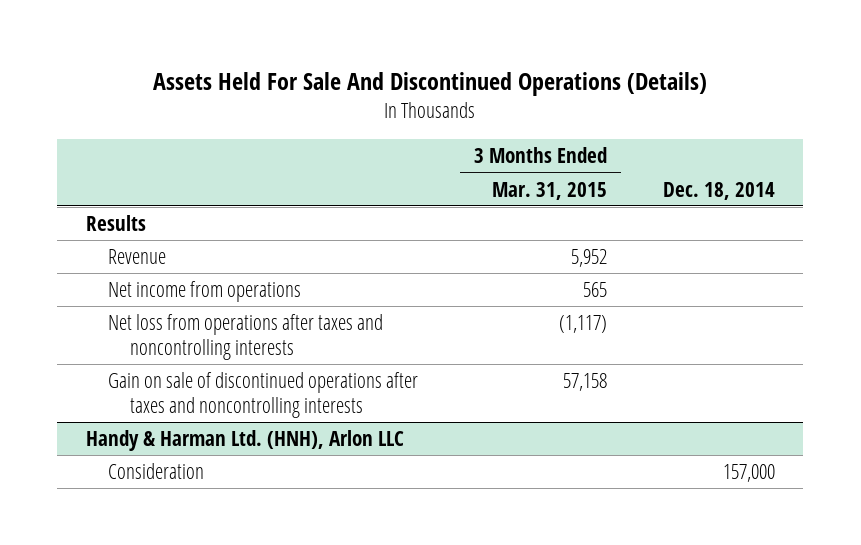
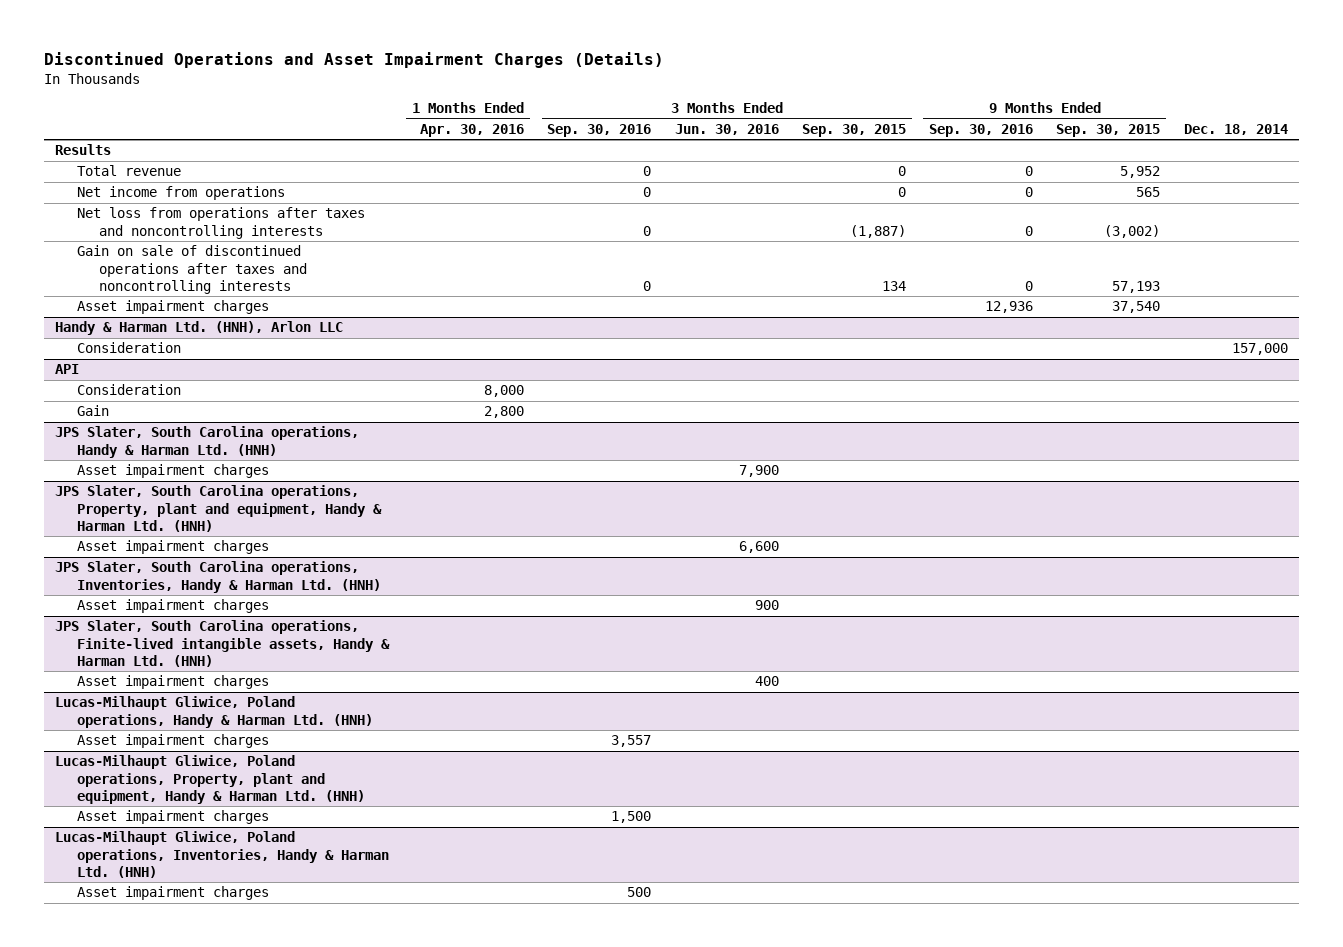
- Assets Held For Sale And Discontinued Operations (Details)
+ Discontinued Operations and Asset Impairment Charges (Details)
- | 3 Months Ended Mar. 31, 2015 | Dec. 18, 2014
+ | 1 Months Ended Apr. 30, 2016 | 3 Months Ended Sep. 30, 2016 | 3 Months Ended Jun. 30, 2016 | 3 Months Ended Sep. 30, 2015 | 9 Months Ended Sep. 30, 2016 | 9 Months Ended Sep. 30, 2015 | Dec. 18, 2014
- Revenue | 5,952 |
+ Total revenue | | 0 | | 0 | 0 | 5,952 |
+ Asset impairment charges | | | | | 12,936 | 37,540 |
+ API
+ Consideration | 8,000 | | | | | |
+ Gain | 2,800 | | | | | |
+ JPS Slater, South Carolina operations, Handy & Harman Ltd. (HNH)
+ Asset impairment charges | | | 7,900 | | | |
+ JPS Slater, South Carolina operations, Property, plant and equipment, Handy & Harman Ltd. (HNH)
+ Asset impairment charges | | | 6,600 | | | |
+ JPS Slater, South Carolina operations, Inventories, Handy & Harman Ltd. (HNH)
+ Asset impairment charges | | | 900 | | | |
+ JPS Slater, South Carolina operations, Finite-lived intangible assets, Handy & Harman Ltd. (HNH)
+ Asset impairment charges | | | 400 | | | |
+ Lucas-Milhaupt Gliwice, Poland operations, Handy & Harman Ltd. (HNH)
+ Asset impairment charges | | 3,557 | | | | |
+ Lucas-Milhaupt Gliwice, Poland operations, Property, plant and equipment, Handy & Harman Ltd. (HNH)
+ Asset impairment charges | | 1,500 | | | | |
+ Lucas-Milhaupt Gliwice, Poland operations, Inventories, Handy & Harman Ltd. (HNH)
+ Asset impairment charges | | 500 | | | | |

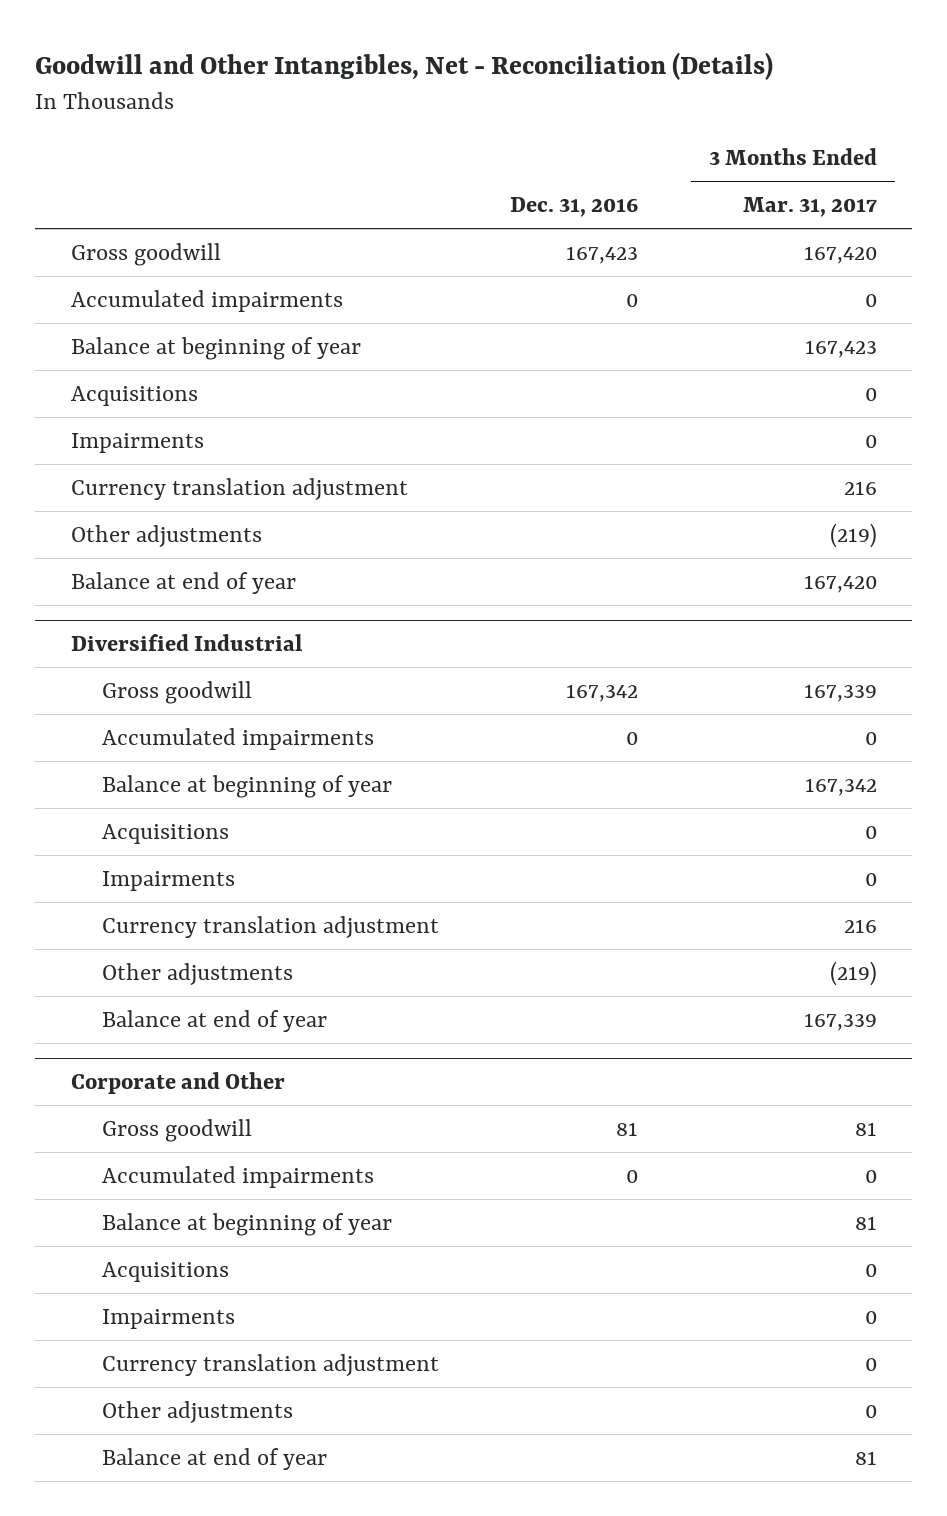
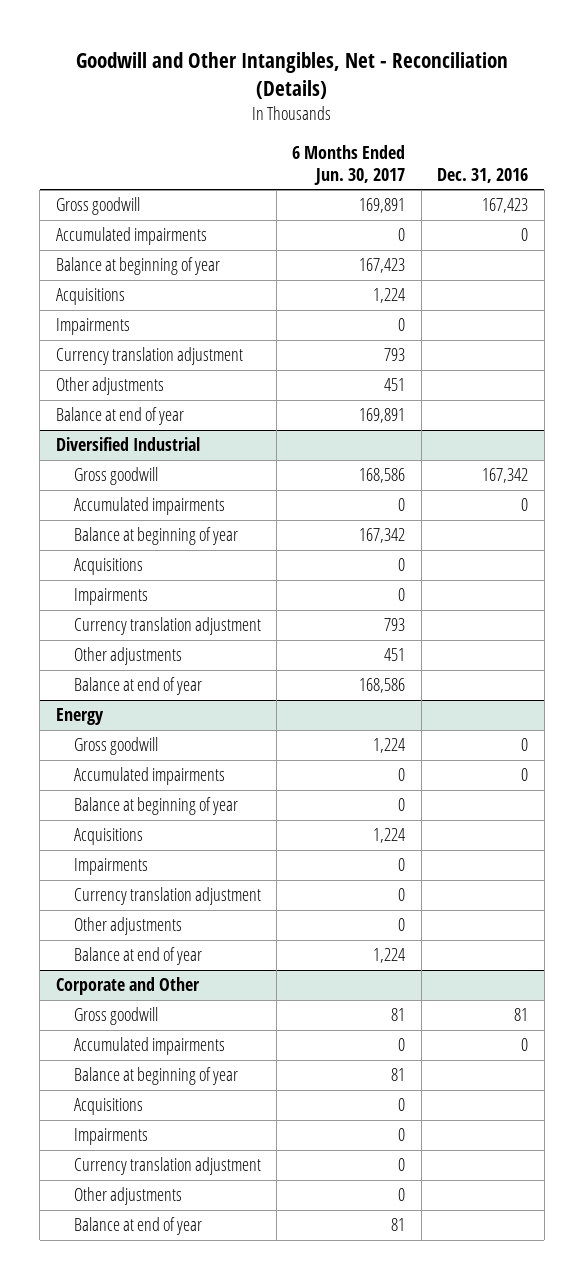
- | Dec. 31, 2016 | 3 Months Ended Mar. 31, 2017
+ | 6 Months Ended Jun. 30, 2017 | Dec. 31, 2016
+ Energy
+ Gross goodwill | 1,224 | 0
+ Accumulated impairments | 0 | 0
+ Balance at beginning of year | 0 |
+ Acquisitions | 1,224 |
+ Impairments | 0 |
+ Currency translation adjustment | 0 |
+ Other adjustments | 0 |
+ Balance at end of year | 1,224 |

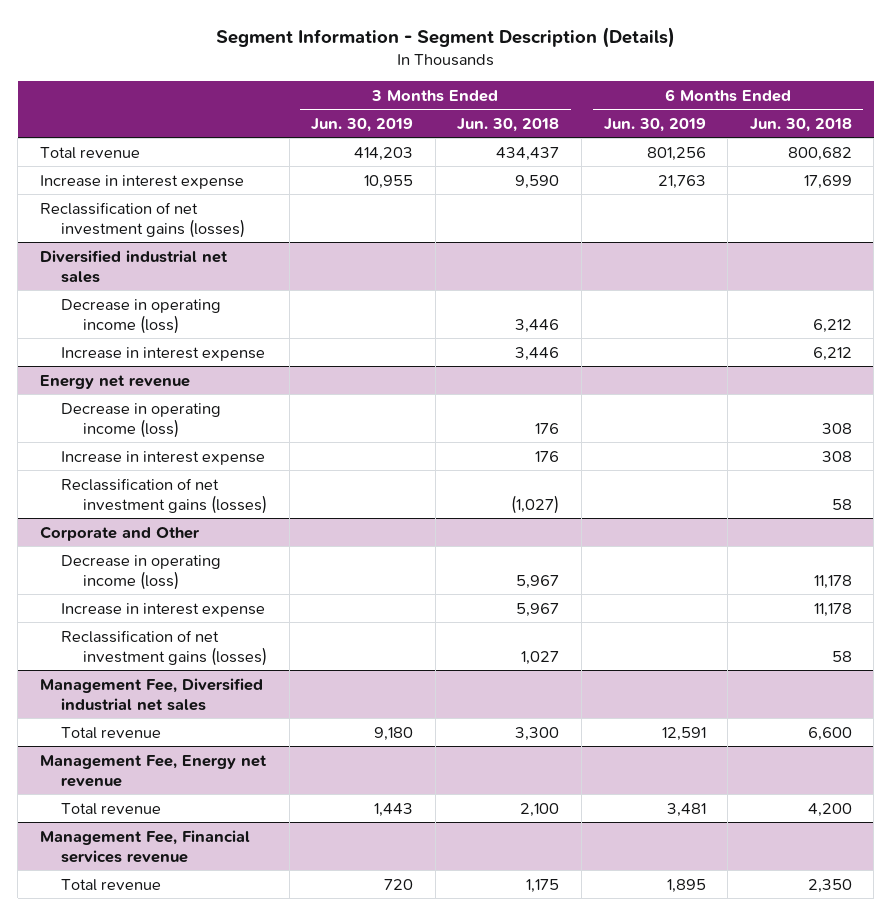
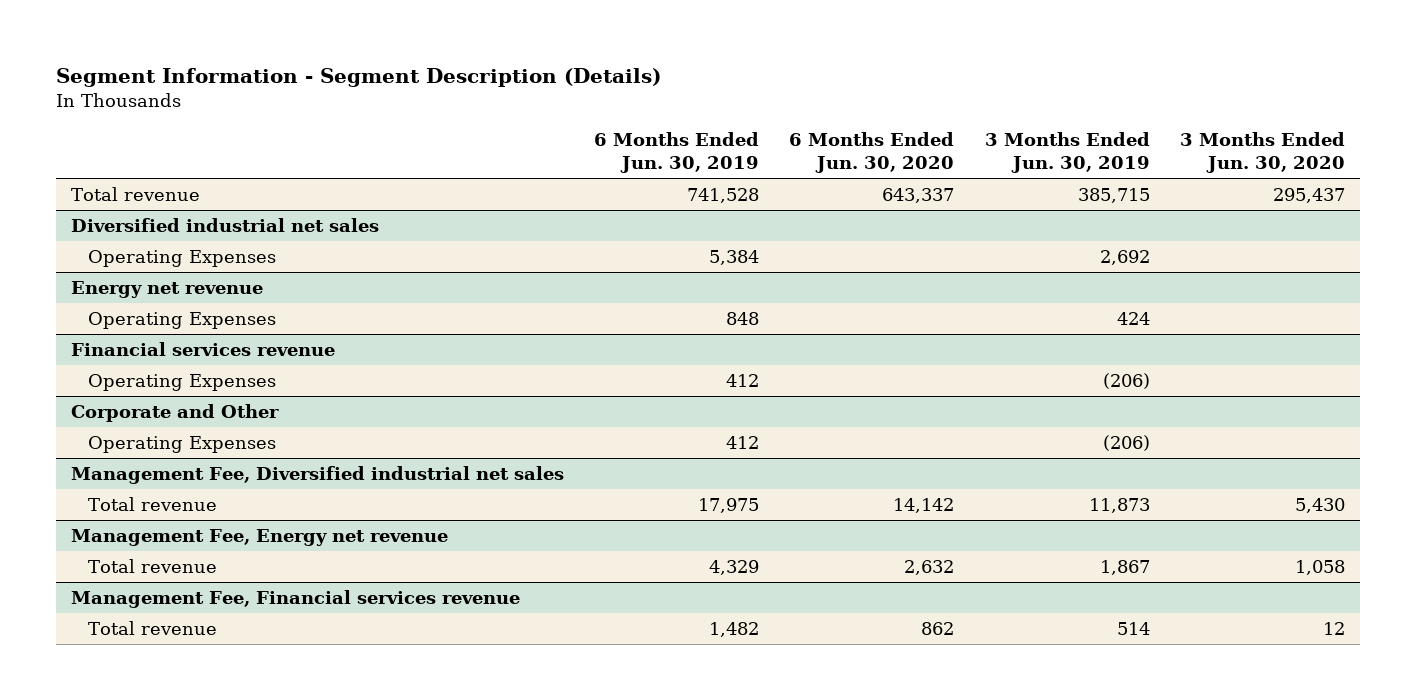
- | 3 Months Ended Jun. 30, 2019 | 3 Months Ended Jun. 30, 2018 | 6 Months Ended Jun. 30, 2019 | 6 Months Ended Jun. 30, 2018
+ | 6 Months Ended Jun. 30, 2019 | 6 Months Ended Jun. 30, 2020 | 3 Months Ended Jun. 30, 2019 | 3 Months Ended Jun. 30, 2020
- Total revenue | 414,203 | 434,437 | 801,256 | 800,682
- Increase in interest expense | 10,955 | 9,590 | 21,763 | 17,699
- Reclassification of net investment gains (losses)
+ Total revenue | 741,528 | 643,337 | 385,715 | 295,437
@ Diversified industrial net sales
- Decrease in operating income (loss) | | 3,446 | | 6,212
- Increase in interest expense | | 3,446 | | 6,212
+ Operating Expenses | 5,384 | | 2,692 |
@ Energy net revenue
- Decrease in operating income (loss) | | 176 | | 308
- Increase in interest expense | | 176 | | 308
- Reclassification of net investment gains (losses) | | (1,027) | | 58
+ Operating Expenses | 848 | | 424 |
+ Financial services revenue
+ Operating Expenses | 412 | | (206) |
@ Corporate and Other
- Decrease in operating income (loss) | | 5,967 | | 11,178
- Increase in interest expense | | 5,967 | | 11,178
- Reclassification of net investment gains (losses) | | 1,027 | | 58
+ Operating Expenses | 412 | | (206) |
@ Management Fee, Diversified industrial net sales
- Total revenue | 9,180 | 3,300 | 12,591 | 6,600
+ Total revenue | 17,975 | 14,142 | 11,873 | 5,430
@ Management Fee, Energy net revenue
- Total revenue | 1,443 | 2,100 | 3,481 | 4,200
+ Total revenue | 4,329 | 2,632 | 1,867 | 1,058
@ Management Fee, Financial services revenue
- Total revenue | 720 | 1,175 | 1,895 | 2,350
+ Total revenue | 1,482 | 862 | 514 | 12

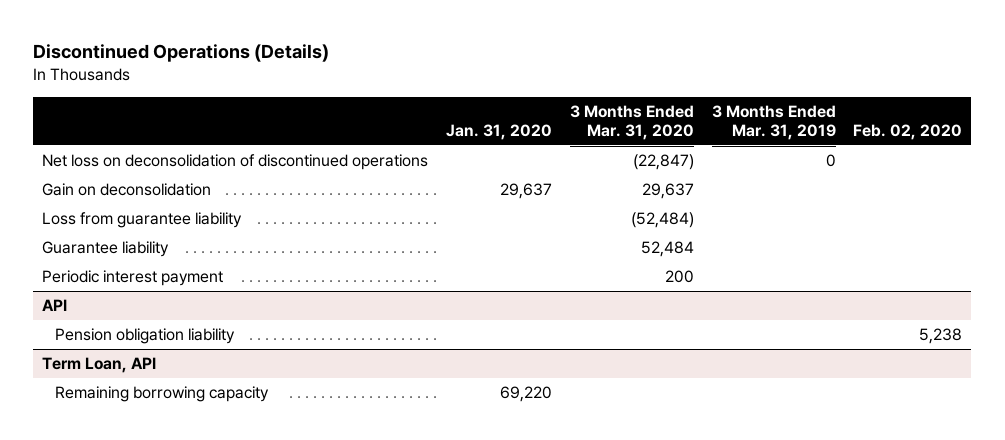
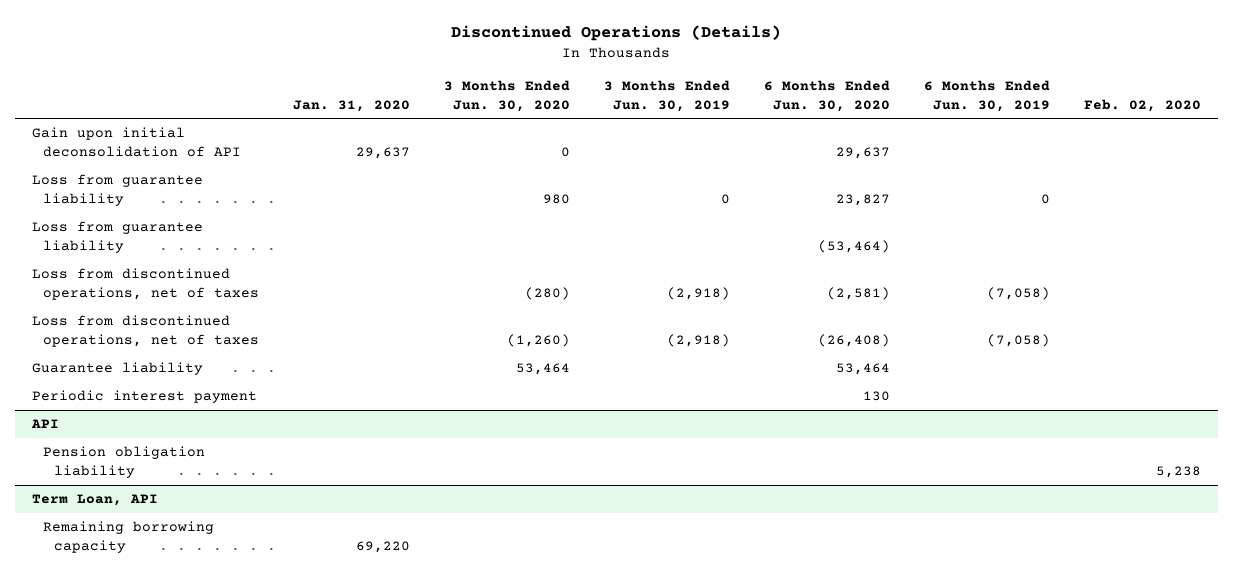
- | Jan. 31, 2020 | 3 Months Ended Mar. 31, 2020 | 3 Months Ended Mar. 31, 2019 | Feb. 02, 2020
+ | Jan. 31, 2020 | 3 Months Ended Jun. 30, 2020 | 3 Months Ended Jun. 30, 2019 | 6 Months Ended Jun. 30, 2020 | 6 Months Ended Jun. 30, 2019 | Feb. 02, 2020
- Net loss on deconsolidation of discontinued operations | | (22,847) | 0 |
- Gain on deconsolidation | 29,637 | 29,637 | |
+ Gain upon initial deconsolidation of API | 29,637 | 0 | | 29,637 | |
+ Loss from guarantee liability | | | | (53,464) | |
+ Loss from discontinued operations, net of taxes | | (280) | (2,918) | (2,581) | (7,058) |
+ Loss from discontinued operations, net of taxes | | (1,260) | (2,918) | (26,408) | (7,058) |

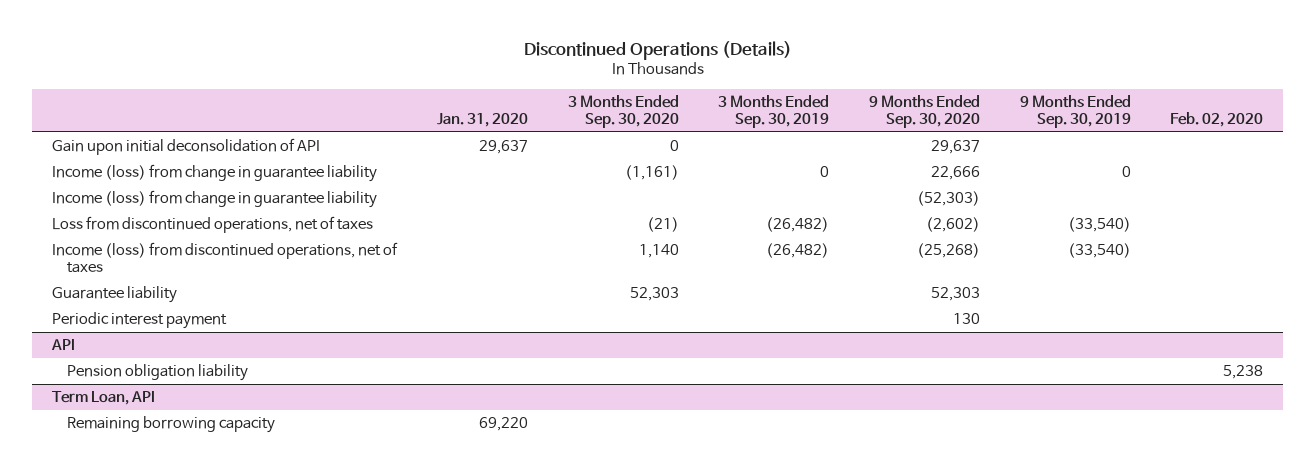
- | Jan. 31, 2020 | 3 Months Ended Jun. 30, 2020 | 3 Months Ended Jun. 30, 2019 | 6 Months Ended Jun. 30, 2020 | 6 Months Ended Jun. 30, 2019 | Feb. 02, 2020
+ | Jan. 31, 2020 | 3 Months Ended Sep. 30, 2020 | 3 Months Ended Sep. 30, 2019 | 9 Months Ended Sep. 30, 2020 | 9 Months Ended Sep. 30, 2019 | Feb. 02, 2020
- Loss from guarantee liability | | 980 | 0 | 23,827 | 0 |
- Loss from guarantee liability | | | | (53,464) | |
- Loss from discontinued operations, net of taxes | | (280) | (2,918) | (2,581) | (7,058) |
+ Income (loss) from change in guarantee liability | | (1,161) | 0 | 22,666 | 0 |
+ Income (loss) from change in guarantee liability | | | | (52,303) | |
+ Income (loss) from discontinued operations, net of taxes | | 1,140 | (26,482) | (25,268) | (33,540) |

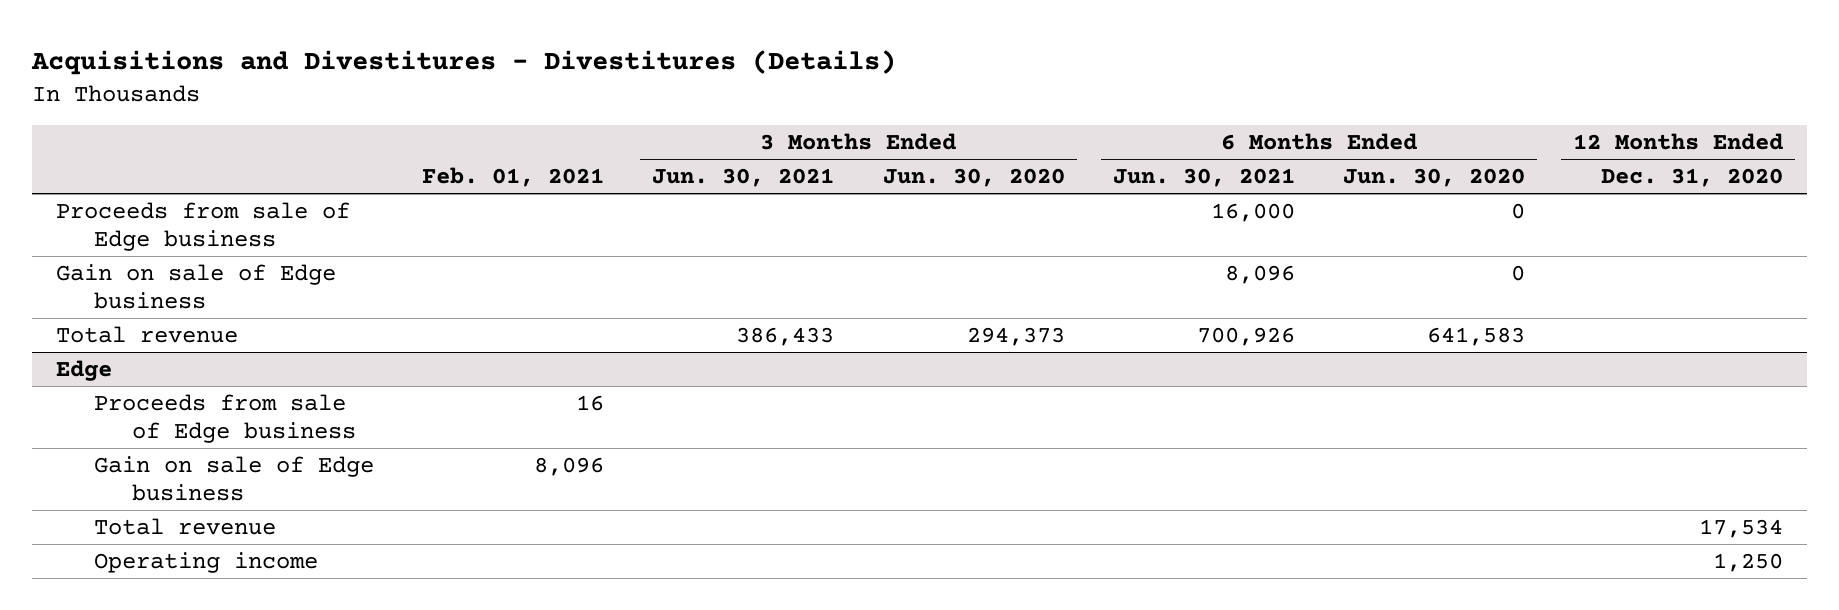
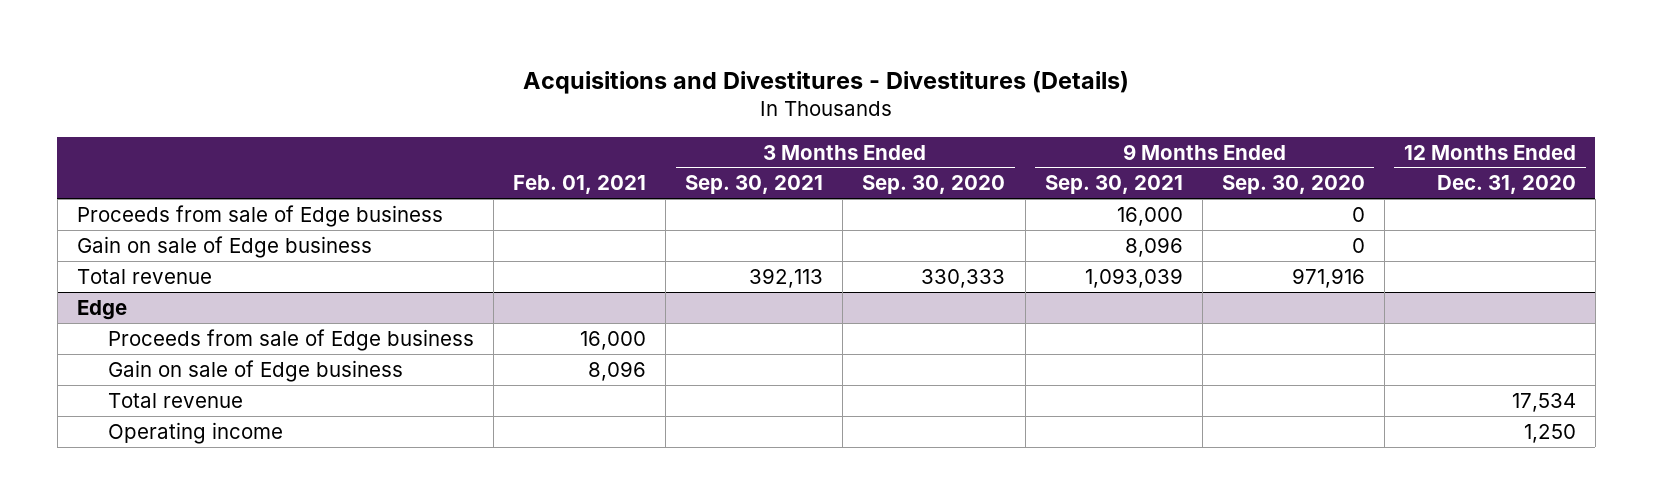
- | Feb. 01, 2021 | 3 Months Ended Jun. 30, 2021 | 3 Months Ended Jun. 30, 2020 | 6 Months Ended Jun. 30, 2021 | 6 Months Ended Jun. 30, 2020 | 12 Months Ended Dec. 31, 2020
+ | Feb. 01, 2021 | 3 Months Ended Sep. 30, 2021 | 3 Months Ended Sep. 30, 2020 | 9 Months Ended Sep. 30, 2021 | 9 Months Ended Sep. 30, 2020 | 12 Months Ended Dec. 31, 2020
@ Edge
- Proceeds from sale of Edge business | 16 | | | | |
+ Proceeds from sale of Edge business | 16,000 | | | | |

